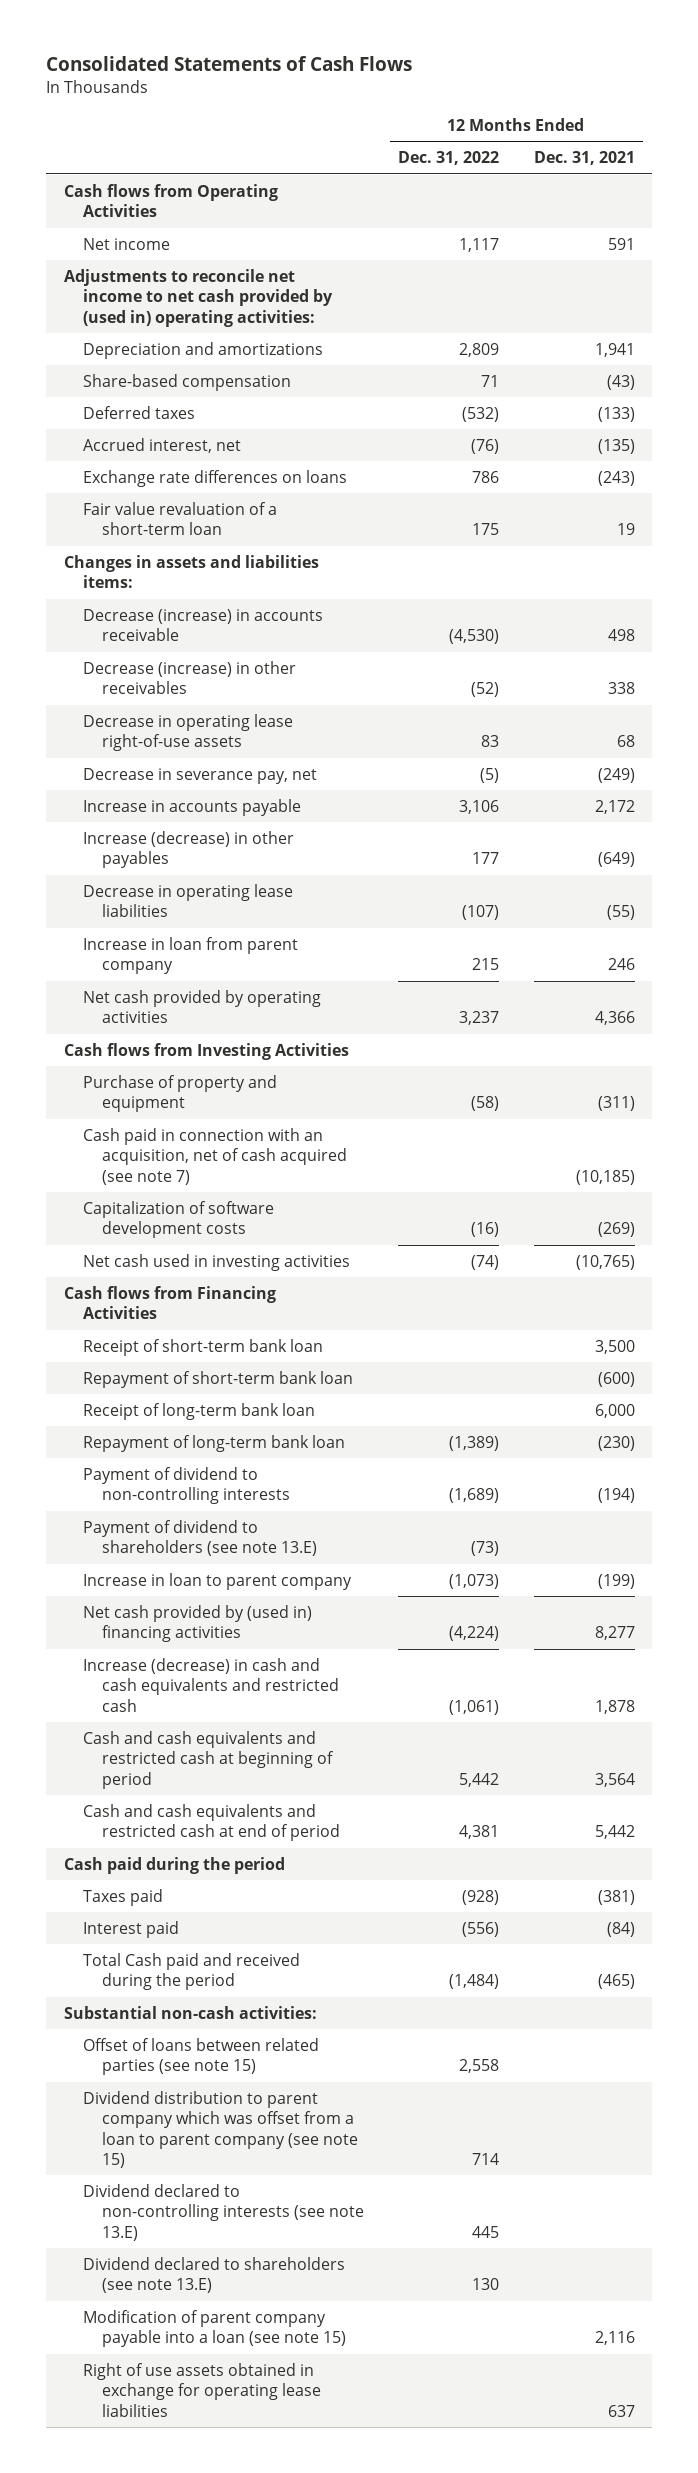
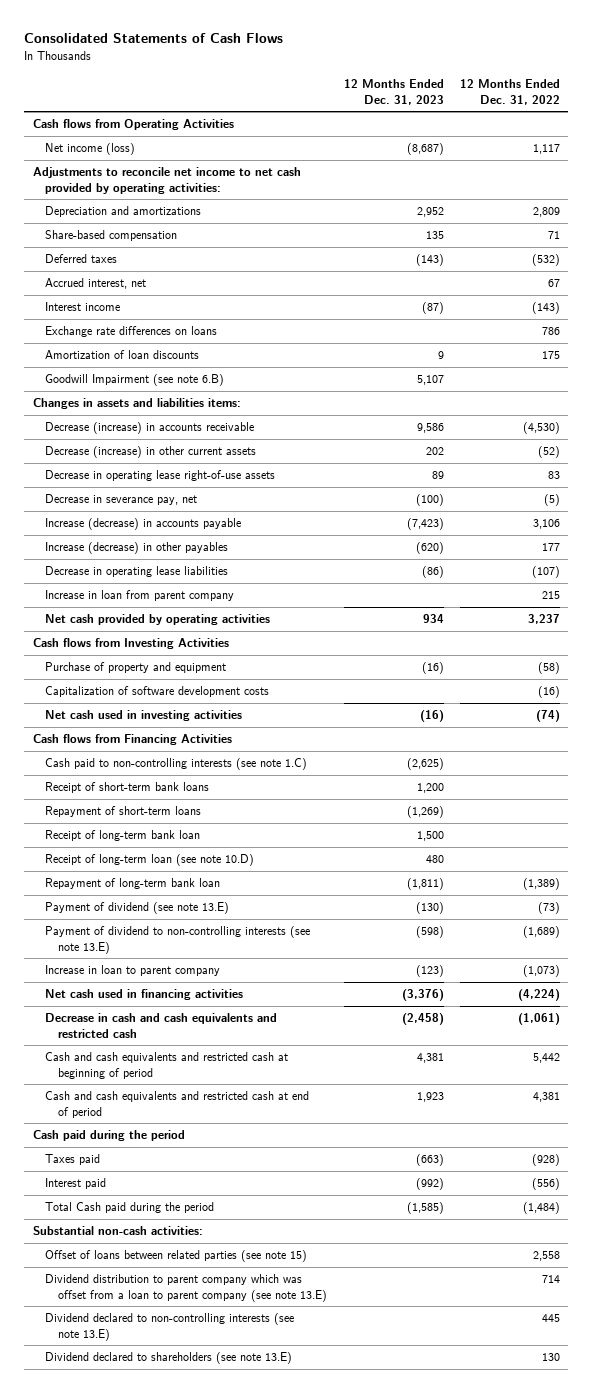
- | 12 Months Ended Dec. 31, 2022 | 12 Months Ended Dec. 31, 2021
+ | 12 Months Ended Dec. 31, 2023 | 12 Months Ended Dec. 31, 2022
- Net income | 1,117 | 591
- Adjustments to reconcile net income to net cash provided by (used in) operating activities:
+ Net income (loss) | (8,687) | 1,117
+ Adjustments to reconcile net income to net cash provided by operating activities:
- Accrued interest, net | (76) | (135)
+ Accrued interest, net | | 67
+ Interest income | (87) | (143)
- Fair value revaluation of a short-term loan | 175 | 19
+ Amortization of loan discounts | 9 | 175
+ Goodwill Impairment (see note 6.B) | 5,107 |
- Decrease (increase) in other receivables | (52) | 338
+ Decrease (increase) in other current assets | 202 | (52)
- Increase in accounts payable | 3,106 | 2,172
+ Increase (decrease) in accounts payable | (7,423) | 3,106
- Cash paid in connection with an acquisition, net of cash acquired (see note 7) | | (10,185)
- Receipt of short-term bank loan | | 3,500
- Repayment of short-term bank loan | | (600)
+ Cash paid to non-controlling interests (see note 1.C) | (2,625) |
+ Receipt of short-term bank loans | 1,200 |
+ Repayment of short-term loans | (1,269) |
+ Receipt of long-term loan (see note 10.D) | 480 |
- Payment of dividend to non-controlling interests | (1,689) | (194)
- Payment of dividend to shareholders (see note 13.E) | (73) |
+ Payment of dividend (see note 13.E) | (130) | (73)
+ Payment of dividend to non-controlling interests (see note 13.E) | (598) | (1,689)
- Net cash provided by (used in) financing activities | (4,224) | 8,277
- Increase (decrease) in cash and cash equivalents and restricted cash | (1,061) | 1,878
+ Net cash used in financing activities | (3,376) | (4,224)
+ Decrease in cash and cash equivalents and restricted cash | (2,458) | (1,061)
- Total Cash paid and received during the period | (1,484) | (465)
+ Total Cash paid during the period | (1,585) | (1,484)
- Dividend distribution to parent company which was offset from a loan to parent company (see note 15) | 714 |
+ Dividend distribution to parent company which was offset from a loan to parent company (see note 13.E) | | 714
- Modification of parent company payable into a loan (see note 15) | | 2,116
- Right of use assets obtained in exchange for operating lease liabilities | | 637

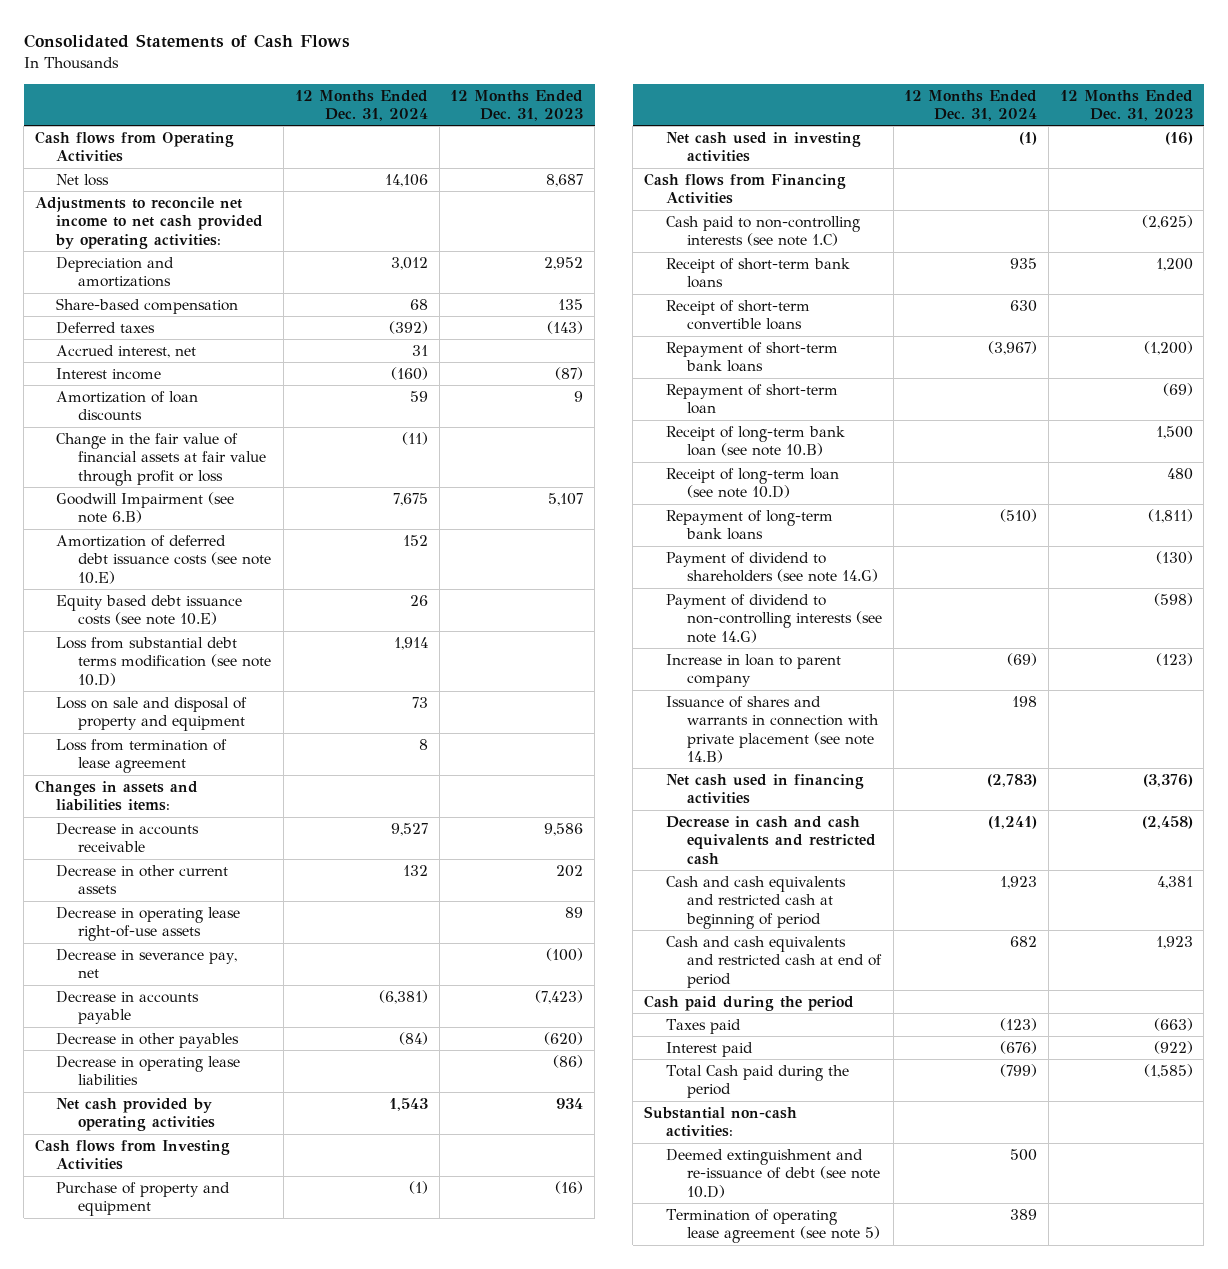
- | 12 Months Ended Dec. 31, 2023 | 12 Months Ended Dec. 31, 2022
+ | 12 Months Ended Dec. 31, 2024 | 12 Months Ended Dec. 31, 2023
- Net income (loss) | (8,687) | 1,117
+ Net loss | 14,106 | 8,687
- Exchange rate differences on loans | | 786
+ Change in the fair value of financial assets at fair value through profit or loss | (11) |
+ Amortization of deferred debt issuance costs (see note 10.E) | 152 |
+ Equity based debt issuance costs (see note 10.E) | 26 |
+ Loss from substantial debt terms modification (see note 10.D) | 1,914 |
+ Loss on sale and disposal of property and equipment | 73 |
+ Loss from termination of lease agreement | 8 |
- Decrease (increase) in accounts receivable | 9,586 | (4,530)
- Decrease (increase) in other current assets | 202 | (52)
+ Decrease in accounts receivable | 9,527 | 9,586
+ Decrease in other current assets | 132 | 202
- Increase (decrease) in accounts payable | (7,423) | 3,106
- Increase (decrease) in other payables | (620) | 177
+ Decrease in accounts payable | (6,381) | (7,423)
+ Decrease in other payables | (84) | (620)
- Increase in loan from parent company | | 215
- Capitalization of software development costs | | (16)
- Repayment of short-term loans | (1,269) |
- Receipt of long-term bank loan | 1,500 |
+ Receipt of short-term convertible loans | 630 |
+ Repayment of short-term bank loans | (3,967) | (1,200)
+ Repayment of short-term loan | | (69)
+ Receipt of long-term bank loan (see note 10.B) | | 1,500
- Repayment of long-term bank loan | (1,811) | (1,389)
- Payment of dividend (see note 13.E) | (130) | (73)
- Payment of dividend to non-controlling interests (see note 13.E) | (598) | (1,689)
+ Repayment of long-term bank loans | (510) | (1,811)
+ Payment of dividend to shareholders (see note 14.G) | | (130)
+ Payment of dividend to non-controlling interests (see note 14.G) | | (598)
+ Issuance of shares and warrants in connection with private placement (see note 14.B) | 198 |
- Interest paid | (992) | (556)
+ Interest paid | (676) | (922)
- Offset of loans between related parties (see note 15) | | 2,558
- Dividend distribution to parent company which was offset from a loan to parent company (see note 13.E) | | 714
- Dividend declared to non-controlling interests (see note 13.E) | | 445
- Dividend declared to shareholders (see note 13.E) | | 130
+ Deemed extinguishment and re-issuance of debt (see note 10.D) | 500 |
+ Termination of operating lease agreement (see note 5) | 389 |

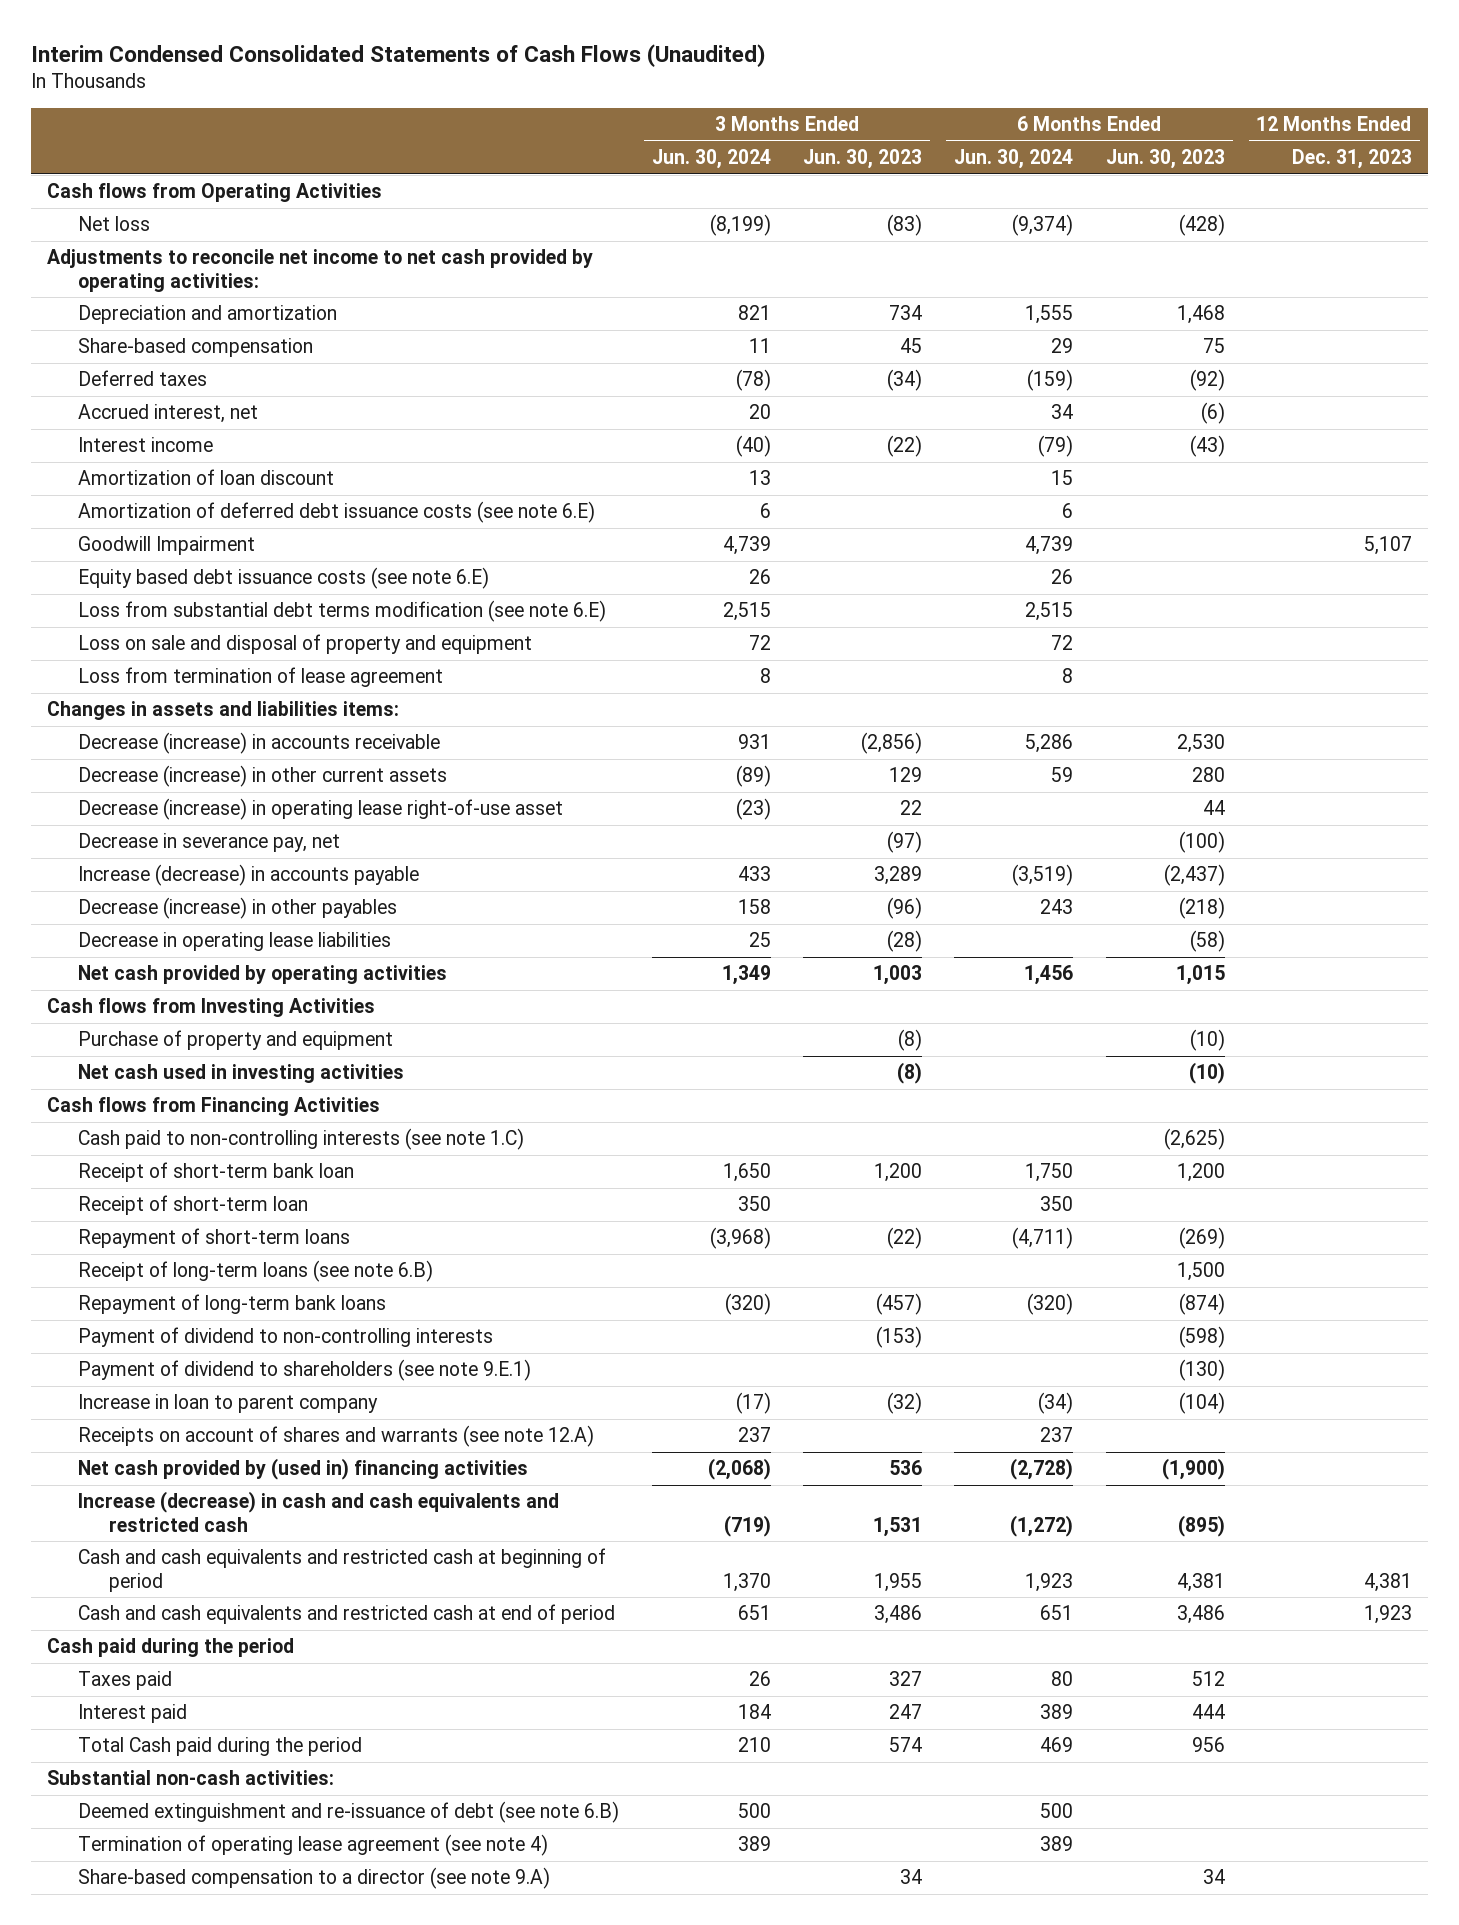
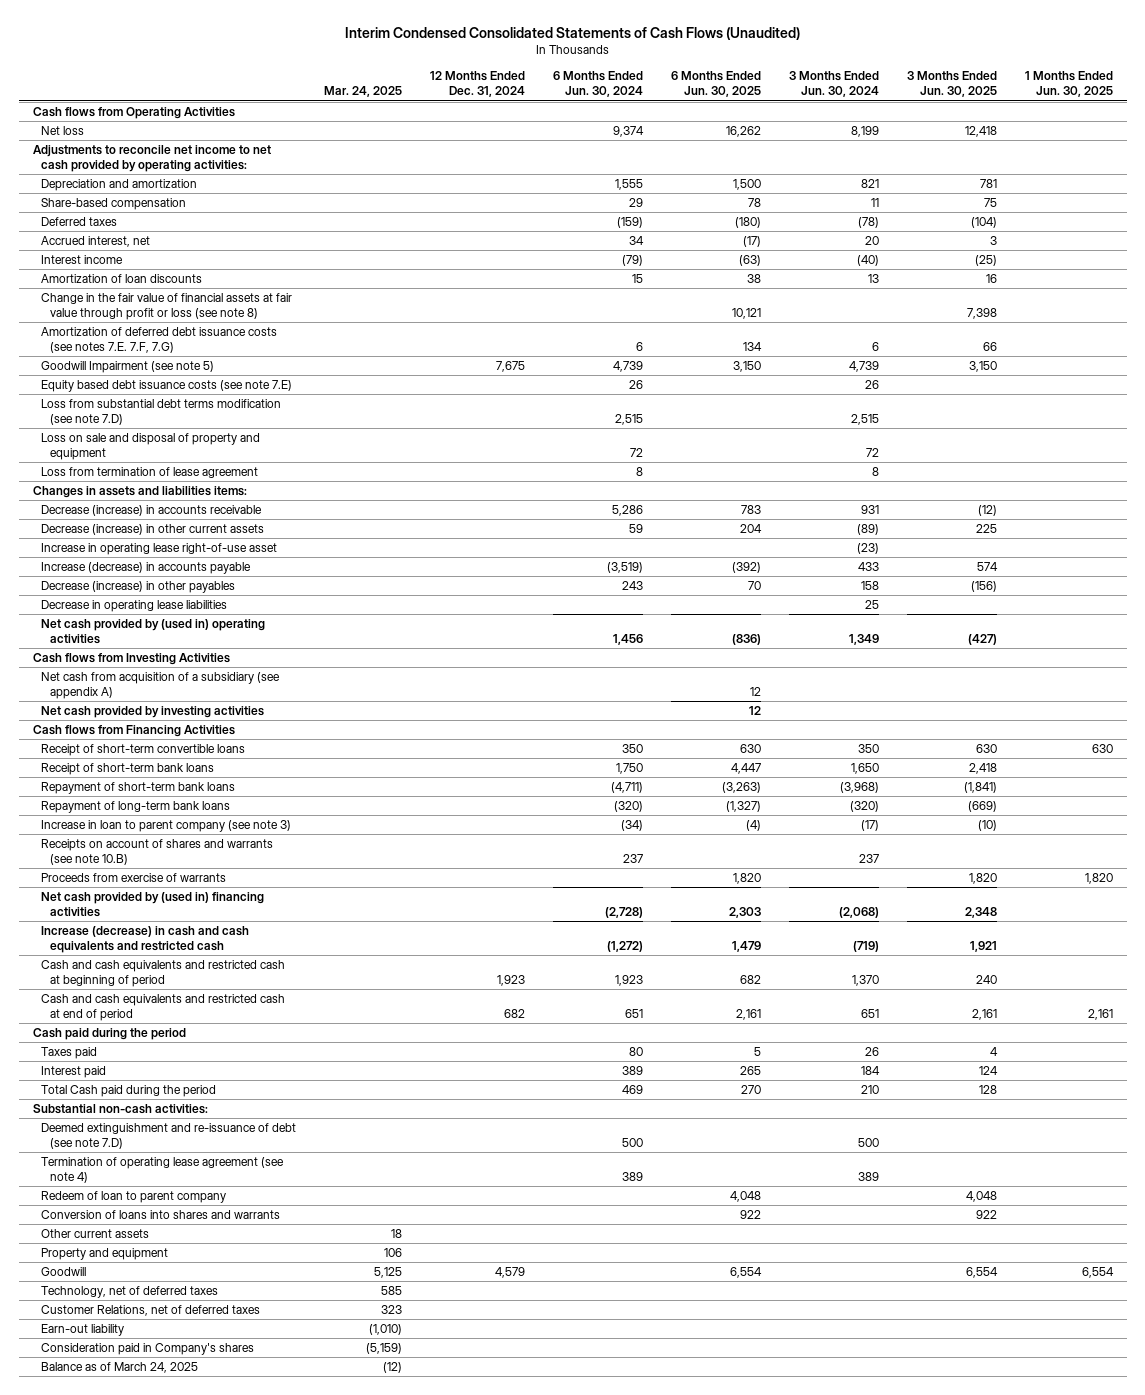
- | 3 Months Ended Jun. 30, 2024 | 3 Months Ended Jun. 30, 2023 | 6 Months Ended Jun. 30, 2024 | 6 Months Ended Jun. 30, 2023 | 12 Months Ended Dec. 31, 2023
+ | Mar. 24, 2025 | 12 Months Ended Dec. 31, 2024 | 6 Months Ended Jun. 30, 2024 | 6 Months Ended Jun. 30, 2025 | 3 Months Ended Jun. 30, 2024 | 3 Months Ended Jun. 30, 2025 | 1 Months Ended Jun. 30, 2025
- Net loss | (8,199) | (83) | (9,374) | (428) |
+ Net loss | | | 9,374 | 16,262 | 8,199 | 12,418 |
- Amortization of loan discount | 13 | | 15 | |
- Amortization of deferred debt issuance costs (see note 6.E) | 6 | | 6 | |
- Goodwill Impairment | 4,739 | | 4,739 | | 5,107
- Equity based debt issuance costs (see note 6.E) | 26 | | 26 | |
- Loss from substantial debt terms modification (see note 6.E) | 2,515 | | 2,515 | |
+ Amortization of loan discounts | | | 15 | 38 | 13 | 16 |
+ Change in the fair value of financial assets at fair value through profit or loss (see note 8) | | | | 10,121 | | 7,398 |
+ Amortization of deferred debt issuance costs (see notes 7.E. 7.F, 7.G) | | | 6 | 134 | 6 | 66 |
+ Goodwill Impairment (see note 5) | | 7,675 | 4,739 | 3,150 | 4,739 | 3,150 |
+ Equity based debt issuance costs (see note 7.E) | | | 26 | | 26 | |
+ Loss from substantial debt terms modification (see note 7.D) | | | 2,515 | | 2,515 | |
- Decrease (increase) in operating lease right-of-use asset | (23) | 22 | | 44 |
- Decrease in severance pay, net | | (97) | | (100) |
+ Increase in operating lease right-of-use asset | | | | | (23) | |
- Net cash provided by operating activities | 1,349 | 1,003 | 1,456 | 1,015 |
+ Net cash provided by (used in) operating activities | | | 1,456 | (836) | 1,349 | (427) |
- Purchase of property and equipment | | (8) | | (10) |
- Net cash used in investing activities | | (8) | | (10) |
+ Net cash from acquisition of a subsidiary (see appendix A) | | | | 12 | | |
+ Net cash provided by investing activities | | | | 12 | | |
- Cash paid to non-controlling interests (see note 1.C) | | | | (2,625) |
- Receipt of short-term bank loan | 1,650 | 1,200 | 1,750 | 1,200 |
- Receipt of short-term loan | 350 | | 350 | |
- Repayment of short-term loans | (3,968) | (22) | (4,711) | (269) |
- Receipt of long-term loans (see note 6.B) | | | | 1,500 |
+ Receipt of short-term convertible loans | | | 350 | 630 | 350 | 630 | 630
+ Receipt of short-term bank loans | | | 1,750 | 4,447 | 1,650 | 2,418 |
+ Repayment of short-term bank loans | | | (4,711) | (3,263) | (3,968) | (1,841) |
- Payment of dividend to non-controlling interests | | (153) | | (598) |
- Payment of dividend to shareholders (see note 9.E.1) | | | | (130) |
- Increase in loan to parent company | (17) | (32) | (34) | (104) |
- Receipts on account of shares and warrants (see note 12.A) | 237 | | 237 | |
+ Increase in loan to parent company (see note 3) | | | (34) | (4) | (17) | (10) |
+ Receipts on account of shares and warrants (see note 10.B) | | | 237 | | 237 | |
+ Proceeds from exercise of warrants | | | | 1,820 | | 1,820 | 1,820
- Deemed extinguishment and re-issuance of debt (see note 6.B) | 500 | | 500 | |
+ Deemed extinguishment and re-issuance of debt (see note 7.D) | | | 500 | | 500 | |
- Share-based compensation to a director (see note 9.A) | | 34 | | 34 |
+ Redeem of loan to parent company | | | | 4,048 | | 4,048 |
+ Conversion of loans into shares and warrants | | | | 922 | | 922 |
+ Other current assets | 18 | | | | | |
+ Property and equipment | 106 | | | | | |
+ Goodwill | 5,125 | 4,579 | | 6,554 | | 6,554 | 6,554
+ Technology, net of deferred taxes | 585 | | | | | |
+ Customer Relations, net of deferred taxes | 323 | | | | | |
+ Earn-out liability | (1,010) | | | | | |
+ Consideration paid in Company's shares | (5,159) | | | | | |
+ Balance as of March 24, 2025 | (12) | | | | | |

